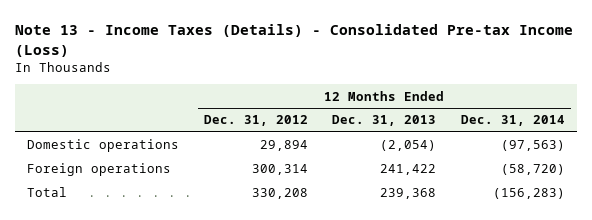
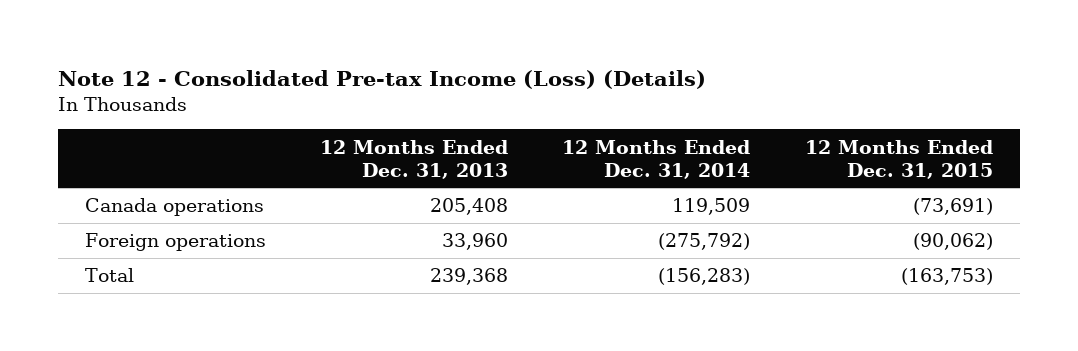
- Note 13 - Income Taxes (Details) - Consolidated Pre-tax Income (Loss)
+ Note 12 - Consolidated Pre-tax Income (Loss) (Details)
- | 12 Months Ended Dec. 31, 2012 | 12 Months Ended Dec. 31, 2013 | 12 Months Ended Dec. 31, 2014
+ | 12 Months Ended Dec. 31, 2013 | 12 Months Ended Dec. 31, 2014 | 12 Months Ended Dec. 31, 2015
- Domestic operations | 29,894 | (2,054) | (97,563)
- Foreign operations | 300,314 | 241,422 | (58,720)
+ Canada operations | 205,408 | 119,509 | (73,691)
+ Foreign operations | 33,960 | (275,792) | (90,062)

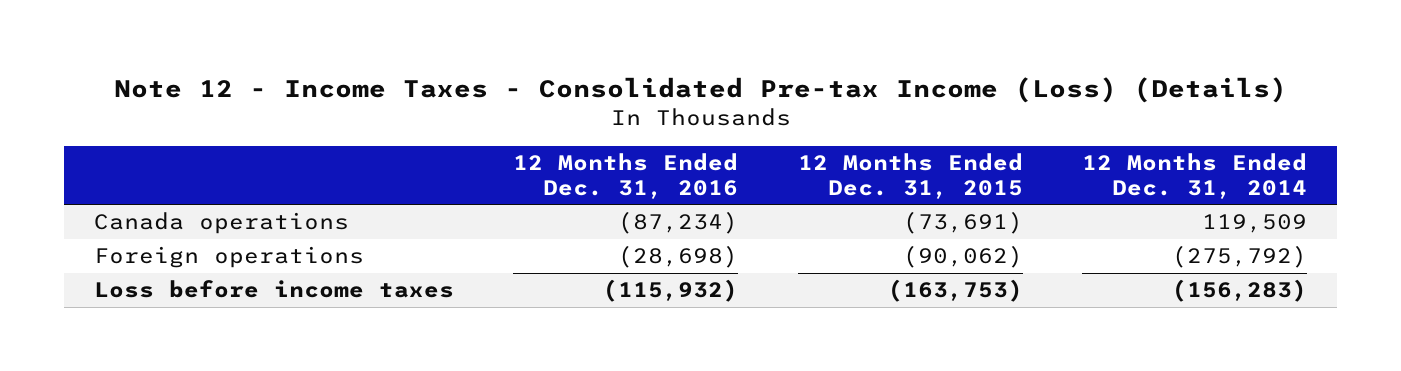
- Note 12 - Consolidated Pre-tax Income (Loss) (Details)
+ Note 12 - Income Taxes - Consolidated Pre-tax Income (Loss) (Details)
- | 12 Months Ended Dec. 31, 2013 | 12 Months Ended Dec. 31, 2014 | 12 Months Ended Dec. 31, 2015
+ | 12 Months Ended Dec. 31, 2016 | 12 Months Ended Dec. 31, 2015 | 12 Months Ended Dec. 31, 2014
- Total | 239,368 | (156,283) | (163,753)
+ Loss before income taxes | (115,932) | (163,753) | (156,283)

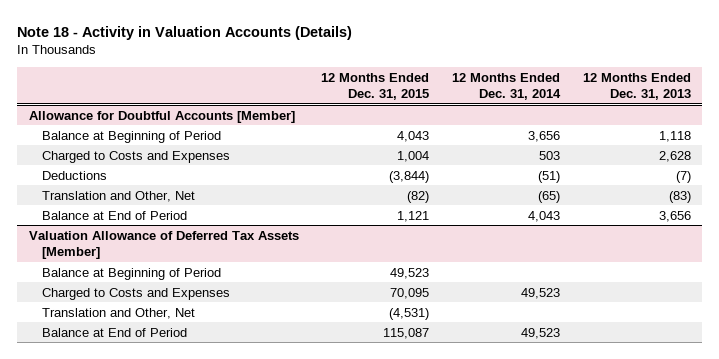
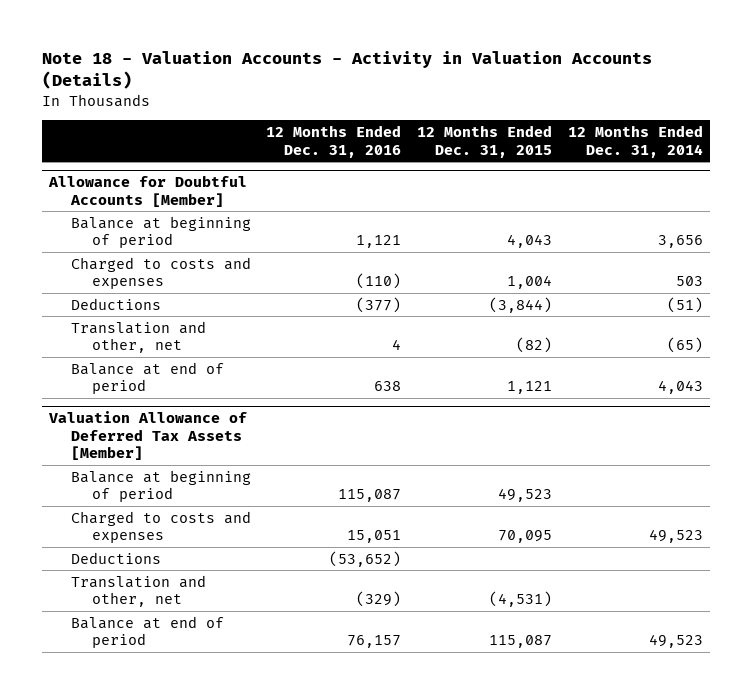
- Note 18 - Activity in Valuation Accounts (Details)
+ Note 18 - Valuation Accounts - Activity in Valuation Accounts (Details)
- | 12 Months Ended Dec. 31, 2015 | 12 Months Ended Dec. 31, 2014 | 12 Months Ended Dec. 31, 2013
+ | 12 Months Ended Dec. 31, 2016 | 12 Months Ended Dec. 31, 2015 | 12 Months Ended Dec. 31, 2014
@ Allowance for Doubtful Accounts [Member]
- Balance at Beginning of Period | 4,043 | 3,656 | 1,118
- Charged to Costs and Expenses | 1,004 | 503 | 2,628
+ Balance at beginning of period | 1,121 | 4,043 | 3,656
+ Charged to costs and expenses | (110) | 1,004 | 503
- Translation and Other, Net | (82) | (65) | (83)
- Balance at End of Period | 1,121 | 4,043 | 3,656
+ Translation and other, net | 4 | (82) | (65)
+ Balance at end of period | 638 | 1,121 | 4,043
@ Valuation Allowance of Deferred Tax Assets [Member]
- Balance at Beginning of Period | 49,523 | |
- Charged to Costs and Expenses | 70,095 | 49,523 |
- Translation and Other, Net | (4,531) | |
- Balance at End of Period | 115,087 | 49,523 |
+ Balance at beginning of period | 115,087 | 49,523 |
+ Charged to costs and expenses | 15,051 | 70,095 | 49,523
+ Deductions | (53,652) | |
+ Translation and other, net | (329) | (4,531) |
+ Balance at end of period | 76,157 | 115,087 | 49,523

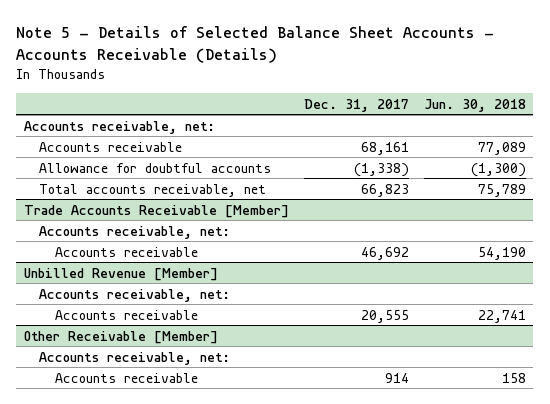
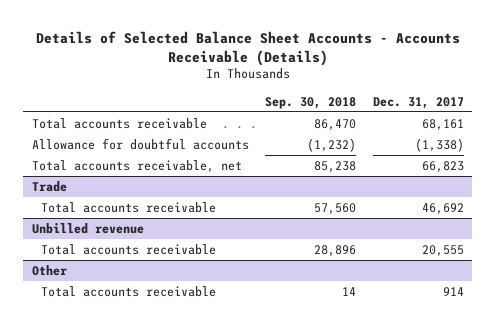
- Note 5 - Details of Selected Balance Sheet Accounts - Accounts Receivable (Details)
+ Details of Selected Balance Sheet Accounts - Accounts Receivable (Details)
- | Dec. 31, 2017 | Jun. 30, 2018
+ | Sep. 30, 2018 | Dec. 31, 2017
- Accounts receivable, net:
- Accounts receivable | 68,161 | 77,089
+ Total accounts receivable | 86,470 | 68,161
- Trade Accounts Receivable [Member]
- Accounts receivable, net:
- Accounts receivable | 46,692 | 54,190
- Unbilled Revenue [Member]
- Accounts receivable, net:
- Accounts receivable | 20,555 | 22,741
- Other Receivable [Member]
- Accounts receivable, net:
- Accounts receivable | 914 | 158
+ Trade
+ Total accounts receivable | 57,560 | 46,692
+ Unbilled revenue
+ Total accounts receivable | 28,896 | 20,555
+ Other
+ Total accounts receivable | 14 | 914

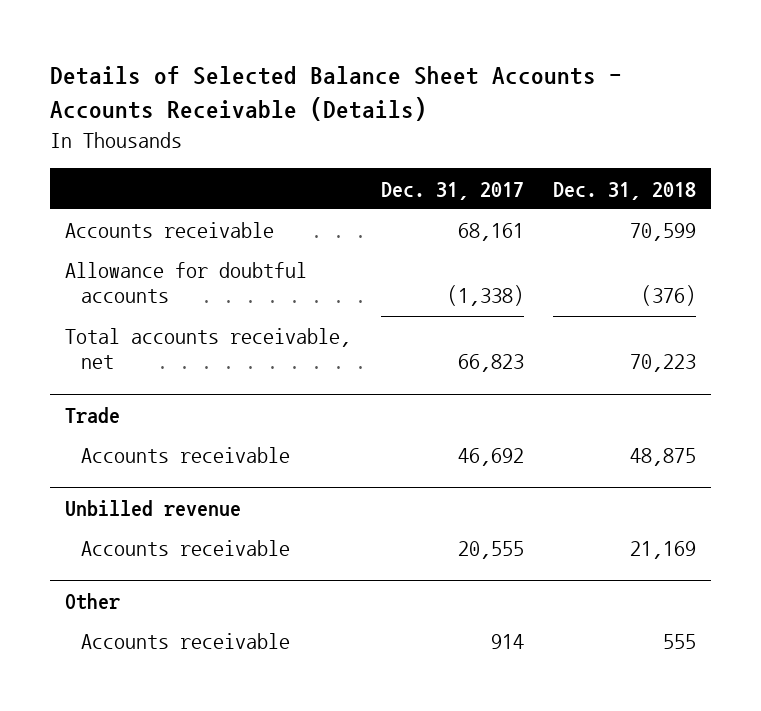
- | Sep. 30, 2018 | Dec. 31, 2017
+ | Dec. 31, 2017 | Dec. 31, 2018
- Total accounts receivable | 86,470 | 68,161
+ Accounts receivable | 68,161 | 70,599
@ Trade
- Total accounts receivable | 57,560 | 46,692
+ Accounts receivable | 46,692 | 48,875
@ Unbilled revenue
- Total accounts receivable | 28,896 | 20,555
+ Accounts receivable | 20,555 | 21,169
@ Other
- Total accounts receivable | 14 | 914
+ Accounts receivable | 914 | 555

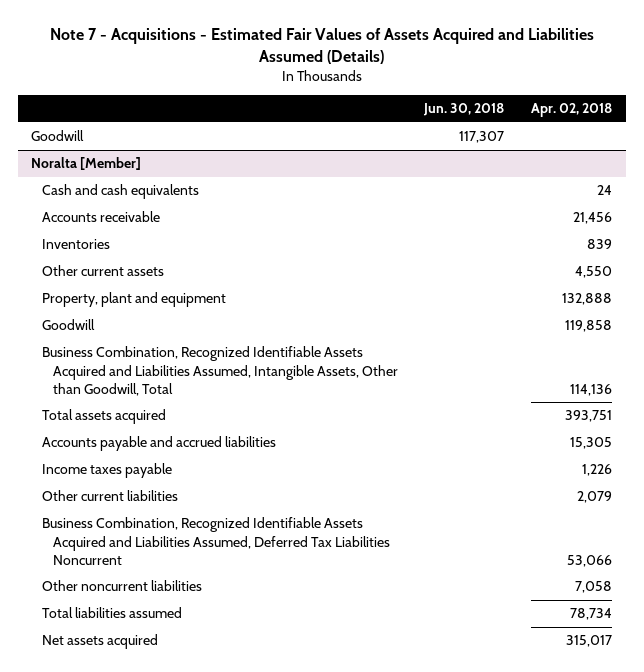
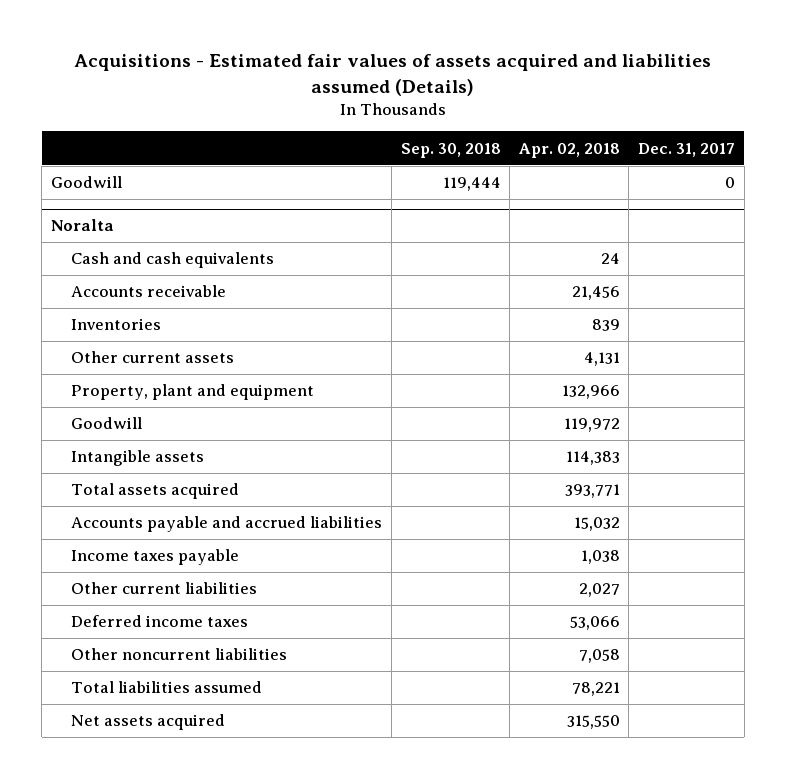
- Note 7 - Acquisitions - Estimated Fair Values of Assets Acquired and Liabilities Assumed (Details)
+ Acquisitions - Estimated fair values of assets acquired and liabilities assumed (Details)
- | Jun. 30, 2018 | Apr. 02, 2018
+ | Sep. 30, 2018 | Apr. 02, 2018 | Dec. 31, 2017
- Noralta [Member]
+ Noralta
- Other current assets | | 4,550
- Property, plant and equipment | | 132,888
- Goodwill | | 119,858
- Business Combination, Recognized Identifiable Assets Acquired and Liabilities Assumed, Intangible Assets, Other than Goodwill, Total | | 114,136
- Total assets acquired | | 393,751
- Accounts payable and accrued liabilities | | 15,305
- Income taxes payable | | 1,226
- Other current liabilities | | 2,079
- Business Combination, Recognized Identifiable Assets Acquired and Liabilities Assumed, Deferred Tax Liabilities Noncurrent | | 53,066
+ Other current assets | | 4,131 |
+ Property, plant and equipment | | 132,966 |
+ Goodwill | | 119,972 |
+ Intangible assets | | 114,383 |
+ Total assets acquired | | 393,771 |
+ Accounts payable and accrued liabilities | | 15,032 |
+ Income taxes payable | | 1,038 |
+ Other current liabilities | | 2,027 |
+ Deferred income taxes | | 53,066 |
- Total liabilities assumed | | 78,734
- Net assets acquired | | 315,017
+ Total liabilities assumed | | 78,221 |
+ Net assets acquired | | 315,550 |

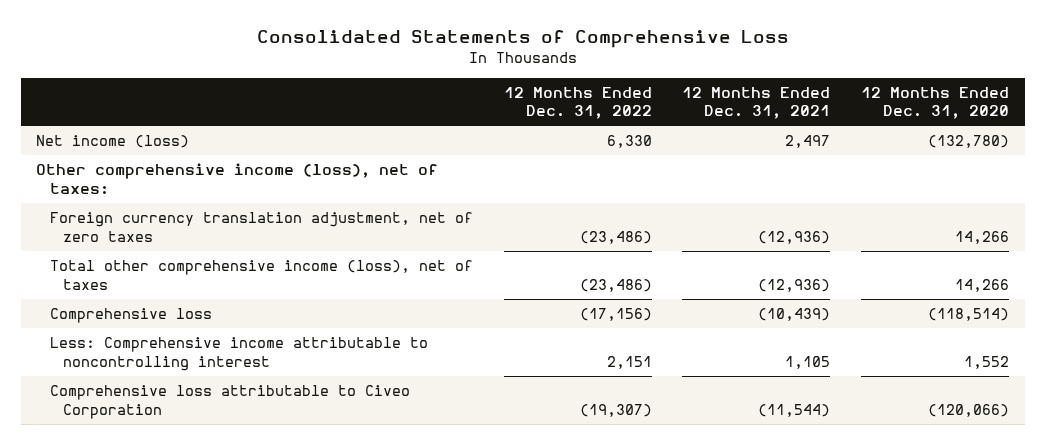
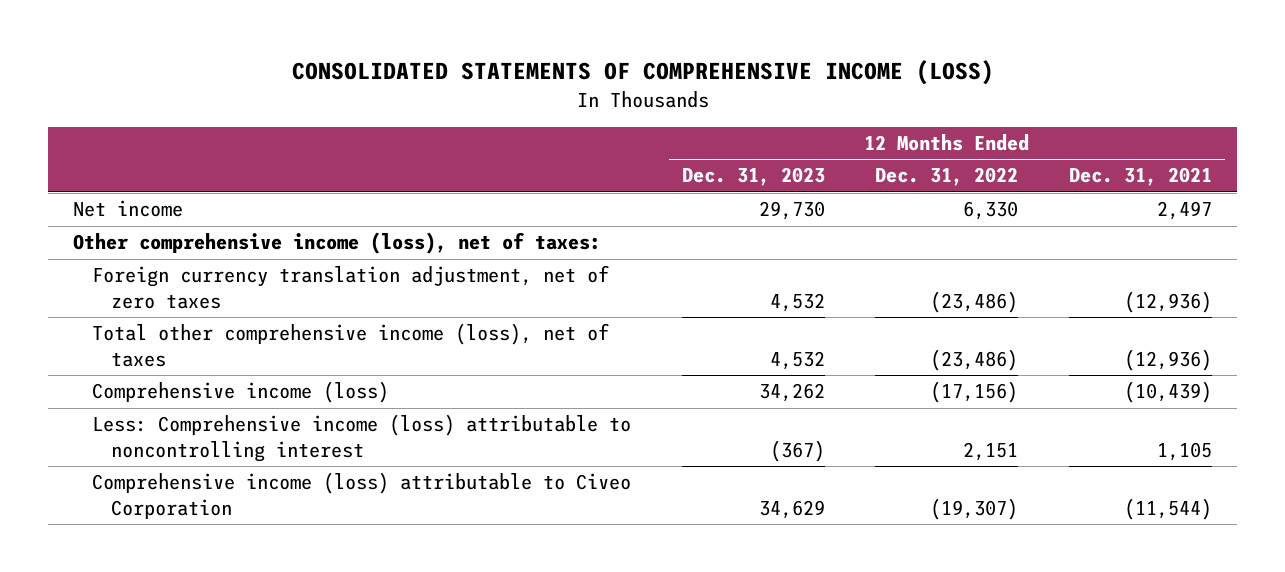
- Consolidated Statements of Comprehensive Loss
+ CONSOLIDATED STATEMENTS OF COMPREHENSIVE INCOME (LOSS)
- | 12 Months Ended Dec. 31, 2022 | 12 Months Ended Dec. 31, 2021 | 12 Months Ended Dec. 31, 2020
+ | 12 Months Ended Dec. 31, 2023 | 12 Months Ended Dec. 31, 2022 | 12 Months Ended Dec. 31, 2021
- Net income (loss) | 6,330 | 2,497 | (132,780)
+ Net income | 29,730 | 6,330 | 2,497
- Comprehensive loss | (17,156) | (10,439) | (118,514)
- Less: Comprehensive income attributable to noncontrolling interest | 2,151 | 1,105 | 1,552
- Comprehensive loss attributable to Civeo Corporation | (19,307) | (11,544) | (120,066)
+ Comprehensive income (loss) | 34,262 | (17,156) | (10,439)
+ Less: Comprehensive income (loss) attributable to noncontrolling interest | (367) | 2,151 | 1,105
+ Comprehensive income (loss) attributable to Civeo Corporation | 34,629 | (19,307) | (11,544)

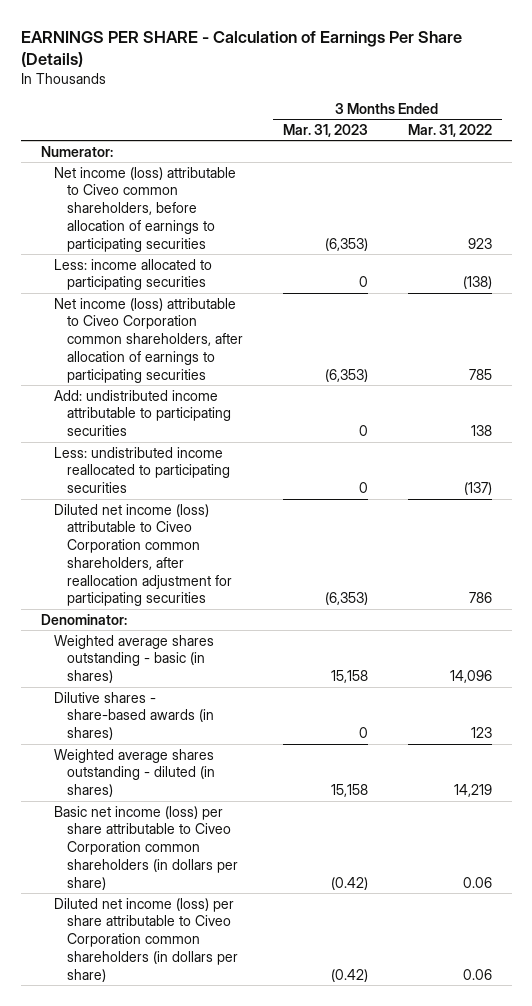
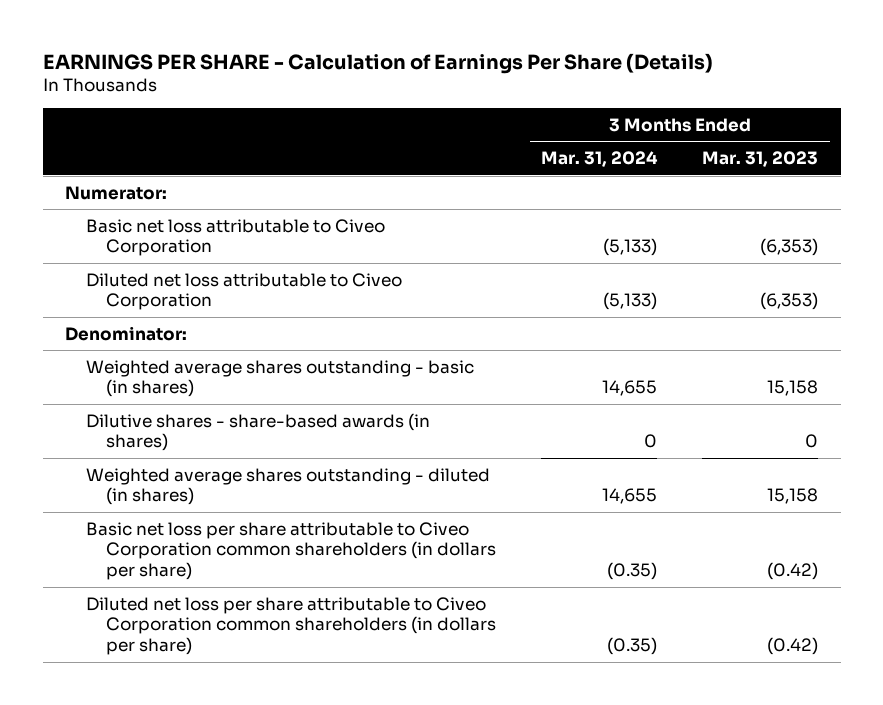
- | 3 Months Ended Mar. 31, 2023 | 3 Months Ended Mar. 31, 2022
+ | 3 Months Ended Mar. 31, 2024 | 3 Months Ended Mar. 31, 2023
- Net income (loss) attributable to Civeo common shareholders, before allocation of earnings to participating securities | (6,353) | 923
- Less: income allocated to participating securities | 0 | (138)
- Net income (loss) attributable to Civeo Corporation common shareholders, after allocation of earnings to participating securities | (6,353) | 785
- Add: undistributed income attributable to participating securities | 0 | 138
- Less: undistributed income reallocated to participating securities | 0 | (137)
- Diluted net income (loss) attributable to Civeo Corporation common shareholders, after reallocation adjustment for participating securities | (6,353) | 786
+ Basic net loss attributable to Civeo Corporation | (5,133) | (6,353)
+ Diluted net loss attributable to Civeo Corporation | (5,133) | (6,353)
- Basic net income (loss) per share attributable to Civeo Corporation common shareholders (in dollars per share) | (0.42) | 0.06
- Diluted net income (loss) per share attributable to Civeo Corporation common shareholders (in dollars per share) | (0.42) | 0.06
+ Basic net loss per share attributable to Civeo Corporation common shareholders (in dollars per share) | (0.35) | (0.42)
+ Diluted net loss per share attributable to Civeo Corporation common shareholders (in dollars per share) | (0.35) | (0.42)

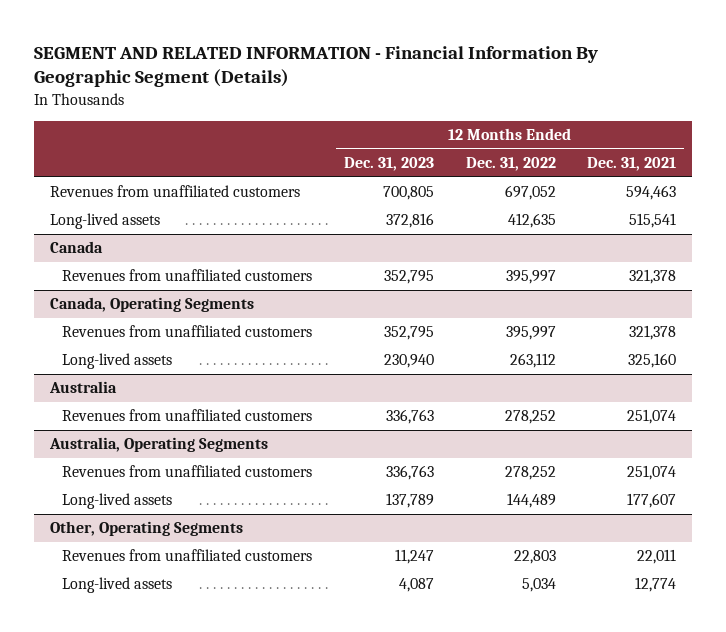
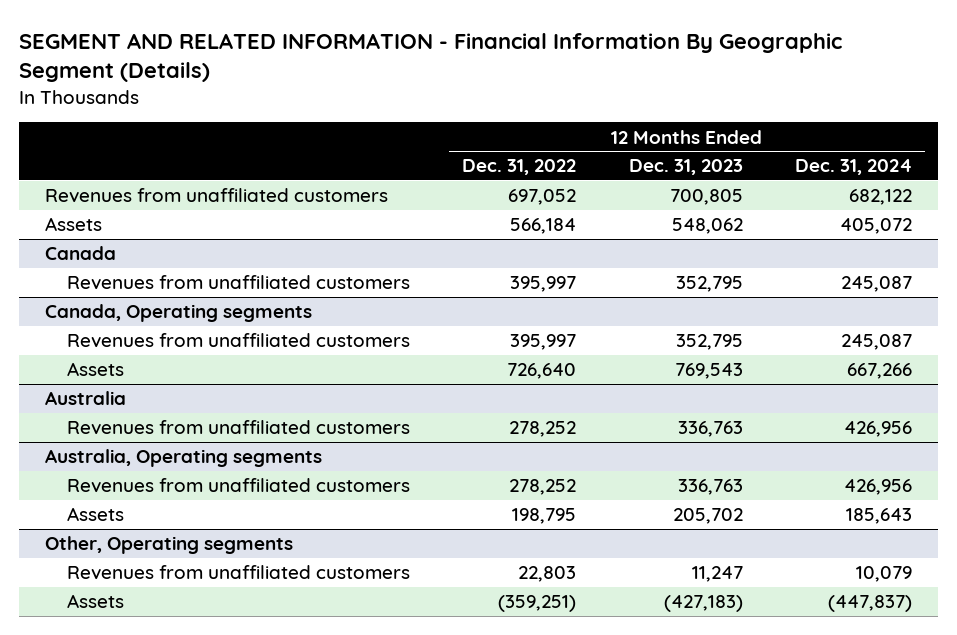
- | 12 Months Ended Dec. 31, 2023 | 12 Months Ended Dec. 31, 2022 | 12 Months Ended Dec. 31, 2021
+ | 12 Months Ended Dec. 31, 2022 | 12 Months Ended Dec. 31, 2023 | 12 Months Ended Dec. 31, 2024
- Long-lived assets | 372,816 | 412,635 | 515,541
+ Assets | 566,184 | 548,062 | 405,072
- Canada, Operating Segments
+ Canada, Operating segments
- Long-lived assets | 230,940 | 263,112 | 325,160
+ Assets | 726,640 | 769,543 | 667,266
- Australia, Operating Segments
+ Australia, Operating segments
- Long-lived assets | 137,789 | 144,489 | 177,607
- Other, Operating Segments
+ Assets | 198,795 | 205,702 | 185,643
+ Other, Operating segments
- Long-lived assets | 4,087 | 5,034 | 12,774
+ Assets | (359,251) | (427,183) | (447,837)

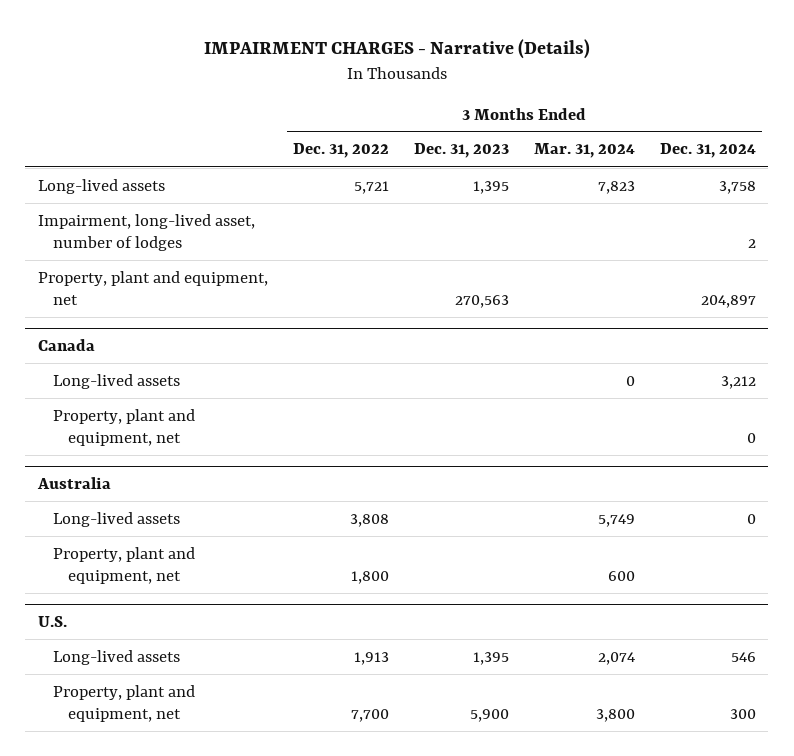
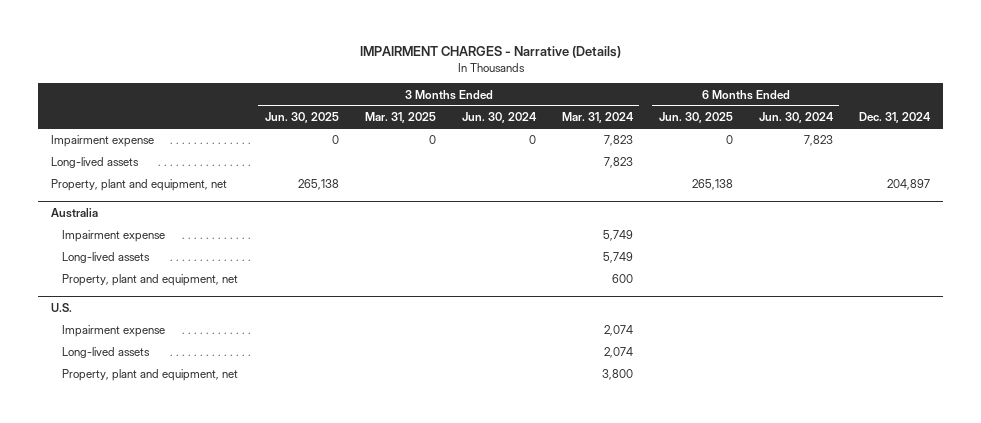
- | 3 Months Ended Dec. 31, 2022 | 3 Months Ended Dec. 31, 2023 | 3 Months Ended Mar. 31, 2024 | 3 Months Ended Dec. 31, 2024
+ | 3 Months Ended Jun. 30, 2025 | 3 Months Ended Mar. 31, 2025 | 3 Months Ended Jun. 30, 2024 | 3 Months Ended Mar. 31, 2024 | 6 Months Ended Jun. 30, 2025 | 6 Months Ended Jun. 30, 2024 | Dec. 31, 2024
+ Impairment expense | 0 | 0 | 0 | 7,823 | 0 | 7,823 |
- Impairment, long-lived asset, number of lodges | | | | 2
- Canada
- Long-lived assets | | | 0 | 3,212
- Property, plant and equipment, net | | | | 0
@ Australia
+ Impairment expense | | | | 5,749 | | |
@ U.S.
+ Impairment expense | | | | 2,074 | | |

